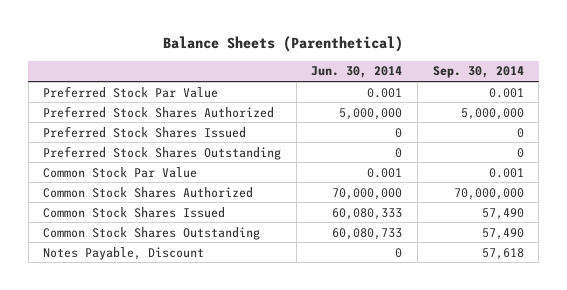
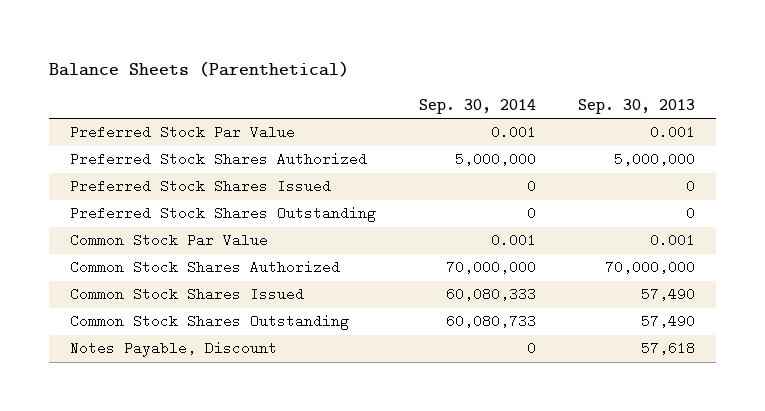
- | Jun. 30, 2014 | Sep. 30, 2014
+ | Sep. 30, 2014 | Sep. 30, 2013
- Common Stock Shares Issued | 60,080,333 | 57,490
- Common Stock Shares Outstanding | 60,080,733 | 57,490
- Notes Payable, Discount | 0 | 57,618
+ Common Stock Shares Issued | 60,080,333 | 57,490
+ Common Stock Shares Outstanding | 60,080,733 | 57,490
+ Notes Payable, Discount | 0 | 57,618

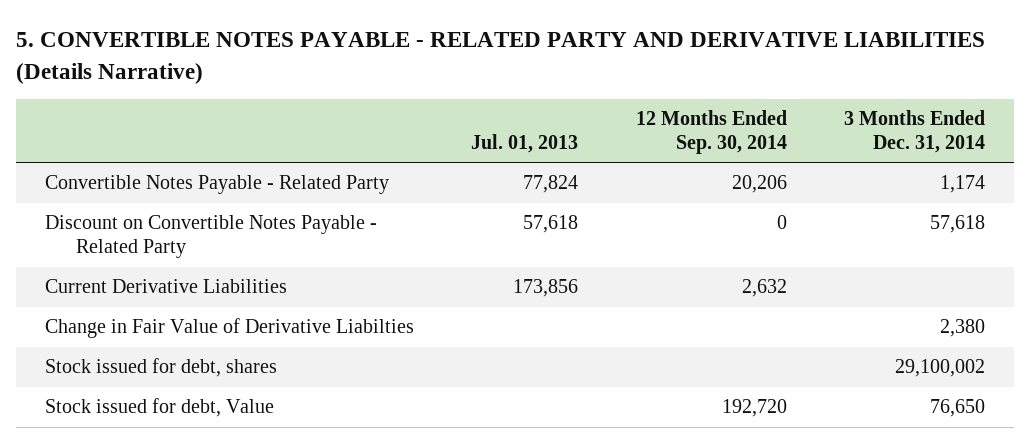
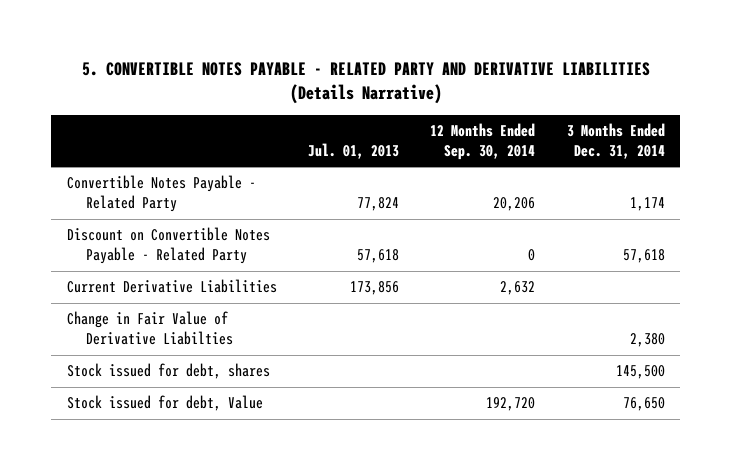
- Stock issued for debt, shares | | | 29,100,002
+ Stock issued for debt, shares | | | 145,500

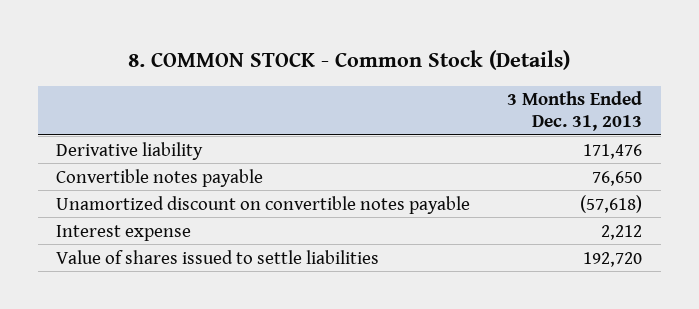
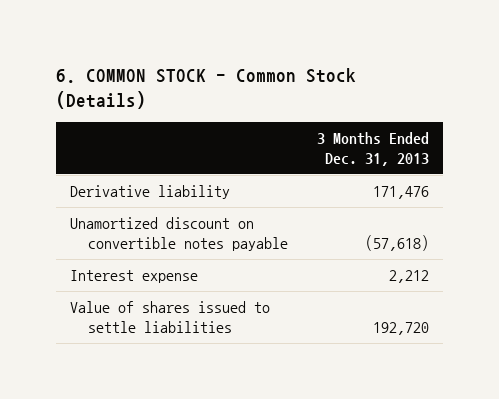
- 8. COMMON STOCK - Common Stock (Details)
+ 6. COMMON STOCK - Common Stock (Details)
- Convertible notes payable | 76,650

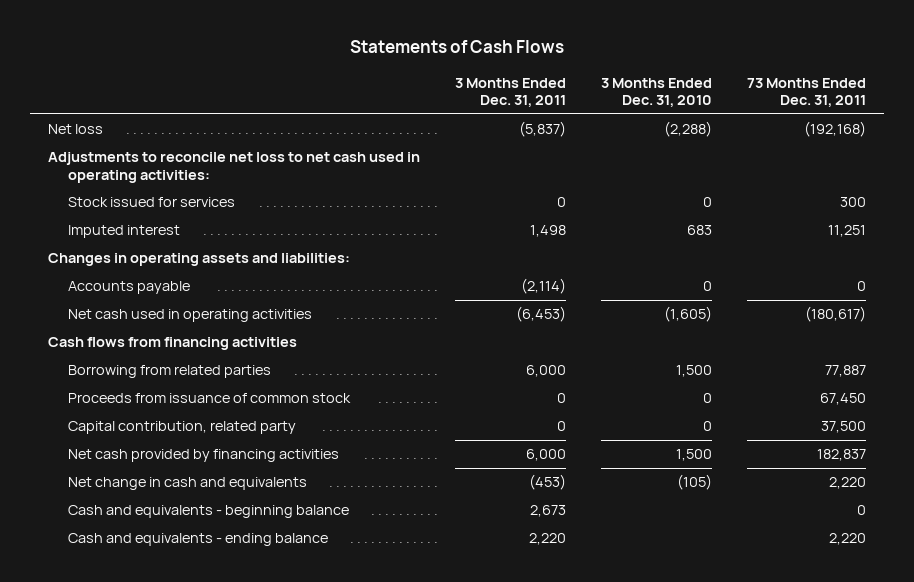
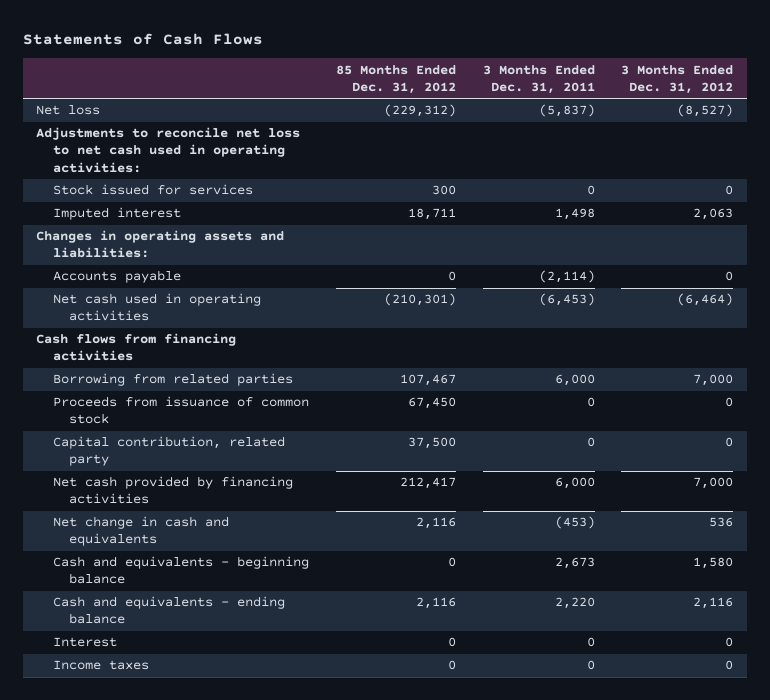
- | 3 Months Ended Dec. 31, 2011 | 3 Months Ended Dec. 31, 2010 | 73 Months Ended Dec. 31, 2011
+ | 85 Months Ended Dec. 31, 2012 | 3 Months Ended Dec. 31, 2011 | 3 Months Ended Dec. 31, 2012
+ Interest | 0 | 0 | 0
+ Income taxes | 0 | 0 | 0

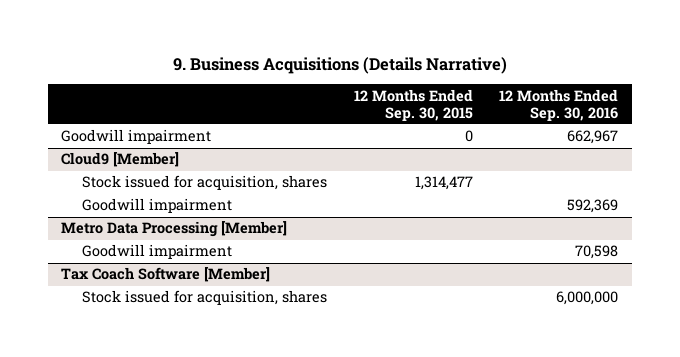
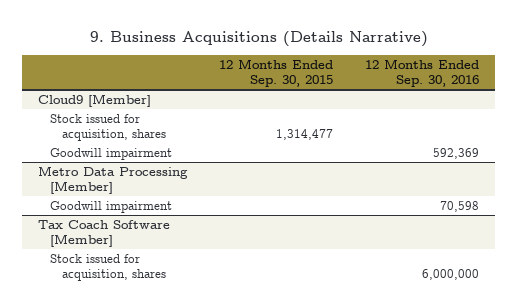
- Goodwill impairment | 0 | 662,967

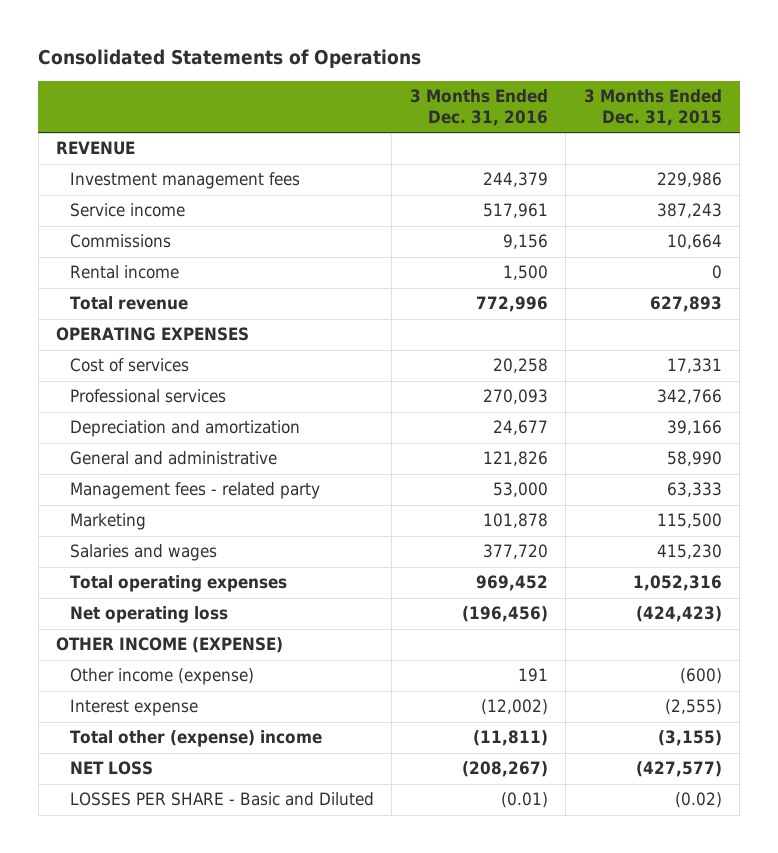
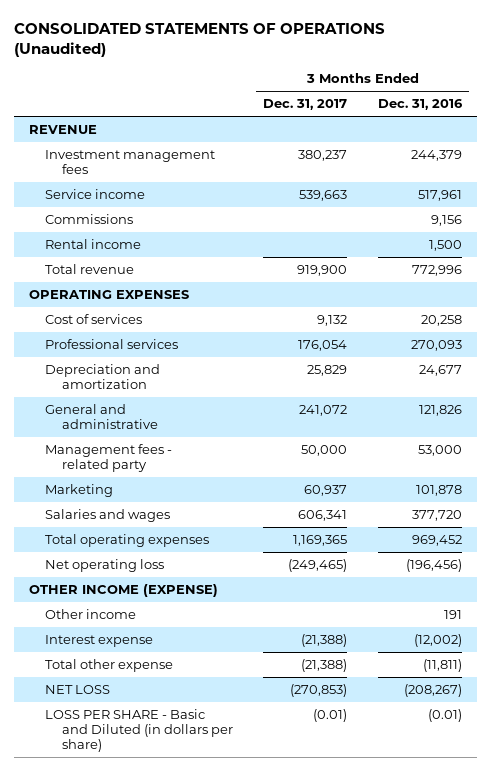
- Consolidated Statements of Operations
+ CONSOLIDATED STATEMENTS OF OPERATIONS (Unaudited)
- | 3 Months Ended Dec. 31, 2016 | 3 Months Ended Dec. 31, 2015
+ | 3 Months Ended Dec. 31, 2017 | 3 Months Ended Dec. 31, 2016
- Other income (expense) | 191 | (600)
+ Other income | | 191
- Total other (expense) income | (11,811) | (3,155)
+ Total other expense | (21,388) | (11,811)
- LOSSES PER SHARE - Basic and Diluted | (0.01) | (0.02)
+ LOSS PER SHARE - Basic and Diluted (in dollars per share) | (0.01) | (0.01)

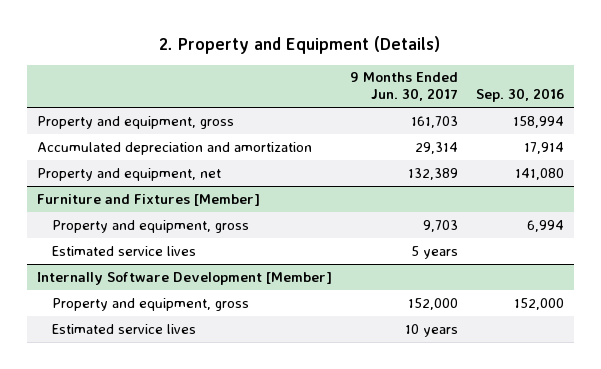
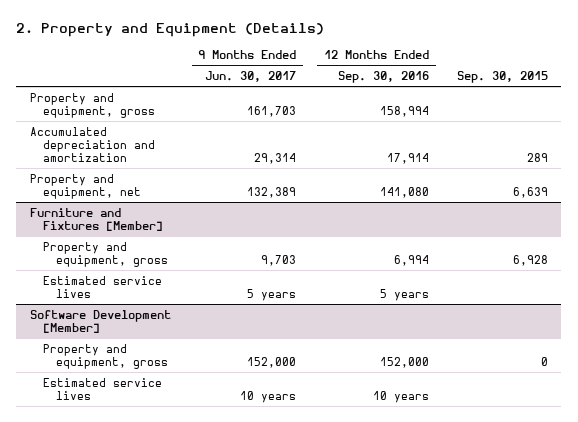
- | 9 Months Ended Jun. 30, 2017 | Sep. 30, 2016
+ | 9 Months Ended Jun. 30, 2017 | 12 Months Ended Sep. 30, 2016 | Sep. 30, 2015
- Internally Software Development [Member]
+ Software Development [Member]

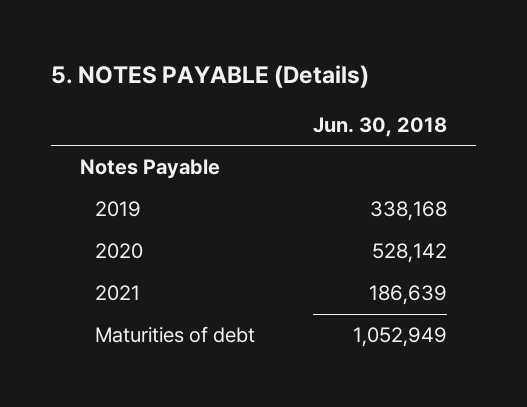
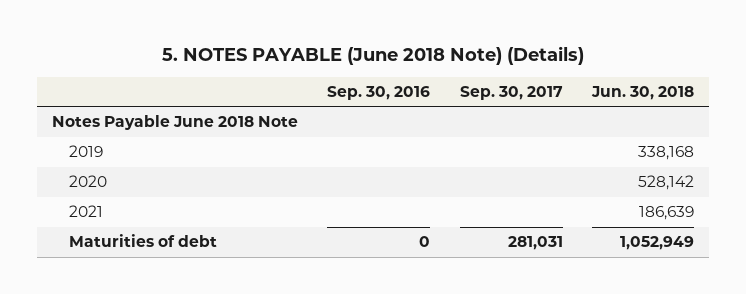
- 5. NOTES PAYABLE (Details)
+ 5. NOTES PAYABLE (June 2018 Note) (Details)
- | Jun. 30, 2018
+ | Sep. 30, 2016 | Sep. 30, 2017 | Jun. 30, 2018
- Notes Payable
+ Notes Payable June 2018 Note

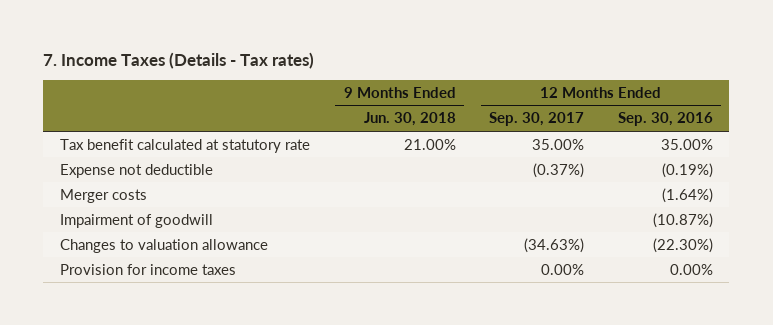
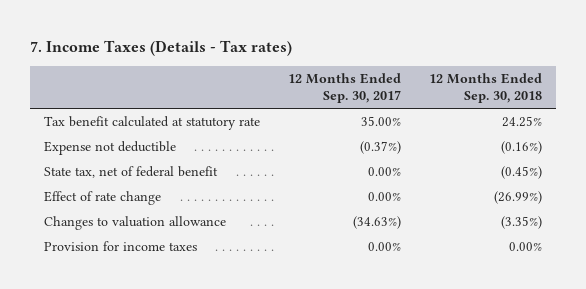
- | 9 Months Ended Jun. 30, 2018 | 12 Months Ended Sep. 30, 2017 | 12 Months Ended Sep. 30, 2016
+ | 12 Months Ended Sep. 30, 2017 | 12 Months Ended Sep. 30, 2018
- Merger costs | | | (1.64%)
- Impairment of goodwill | | | (10.87%)
+ State tax, net of federal benefit | 0.00% | (0.45%)
+ Effect of rate change | 0.00% | (26.99%)

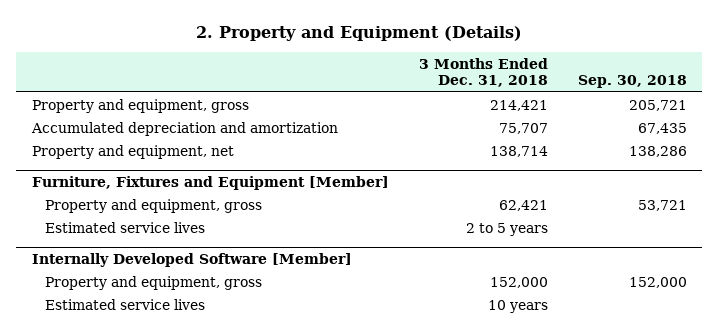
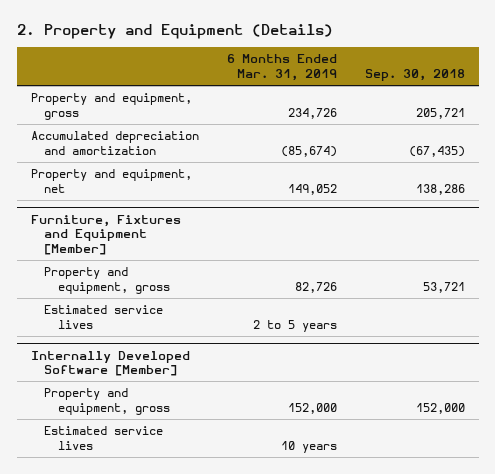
- | 3 Months Ended Dec. 31, 2018 | Sep. 30, 2018
+ | 6 Months Ended Mar. 31, 2019 | Sep. 30, 2018
- Accumulated depreciation and amortization | 75,707 | 67,435
+ Accumulated depreciation and amortization | (85,674) | (67,435)

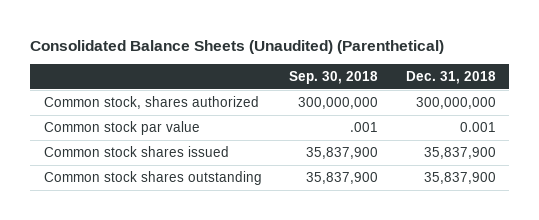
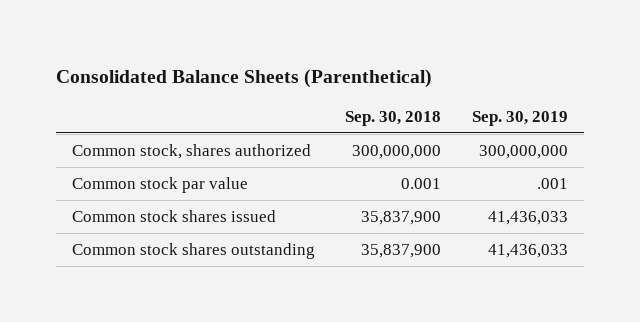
- Consolidated Balance Sheets (Unaudited) (Parenthetical)
+ Consolidated Balance Sheets (Parenthetical)
- | Sep. 30, 2018 | Dec. 31, 2018
+ | Sep. 30, 2018 | Sep. 30, 2019
- Common stock par value | .001 | 0.001
+ Common stock par value | 0.001 | .001

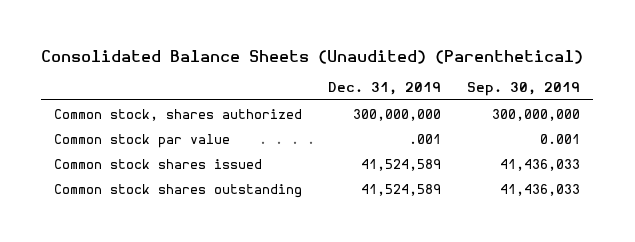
- Consolidated Balance Sheets (Parenthetical)
+ Consolidated Balance Sheets (Unaudited) (Parenthetical)
- | Sep. 30, 2018 | Sep. 30, 2019
+ | Dec. 31, 2019 | Sep. 30, 2019
- Common stock par value | 0.001 | .001
+ Common stock par value | .001 | 0.001

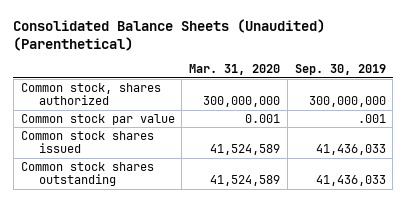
- | Dec. 31, 2019 | Sep. 30, 2019
+ | Mar. 31, 2020 | Sep. 30, 2019
- Common stock par value | .001 | 0.001
+ Common stock par value | 0.001 | .001

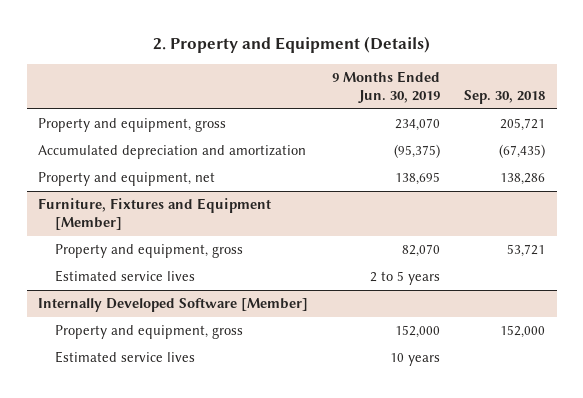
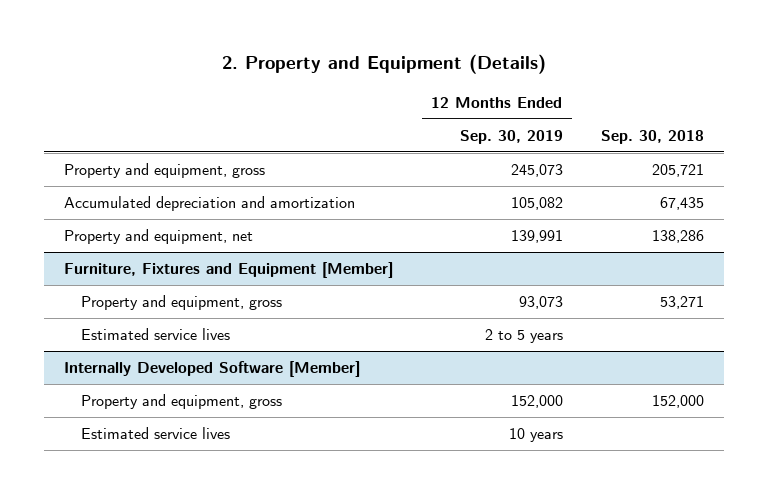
- | 9 Months Ended Jun. 30, 2019 | Sep. 30, 2018
+ | 12 Months Ended Sep. 30, 2019 | Sep. 30, 2018
- Accumulated depreciation and amortization | (95,375) | (67,435)
+ Accumulated depreciation and amortization | 105,082 | 67,435
@ Furniture, Fixtures and Equipment [Member]
- Property and equipment, gross | 82,070 | 53,721
+ Property and equipment, gross | 93,073 | 53,271

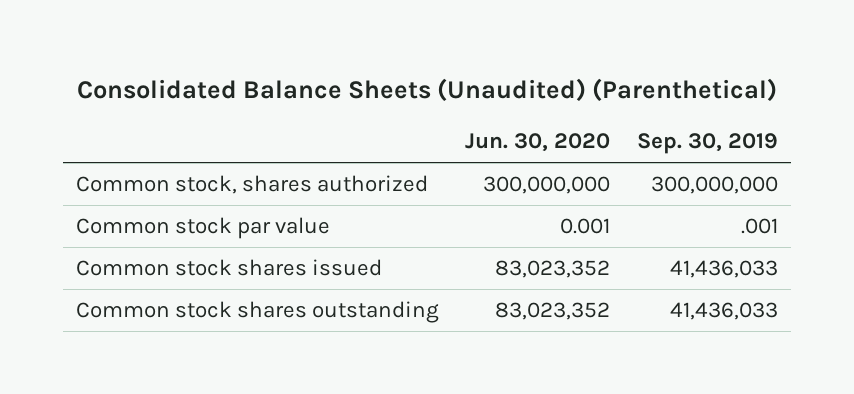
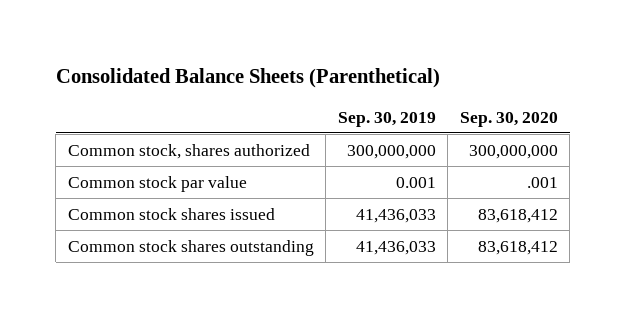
- Consolidated Balance Sheets (Unaudited) (Parenthetical)
+ Consolidated Balance Sheets (Parenthetical)
- | Jun. 30, 2020 | Sep. 30, 2019
+ | Sep. 30, 2019 | Sep. 30, 2020
- Common stock par value | 0.001 | .001
+ Common stock par value | 0.001 | .001

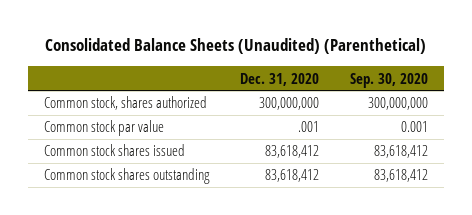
- Consolidated Balance Sheets (Parenthetical)
+ Consolidated Balance Sheets (Unaudited) (Parenthetical)
- | Sep. 30, 2019 | Sep. 30, 2020
+ | Dec. 31, 2020 | Sep. 30, 2020
- Common stock par value | 0.001 | .001
+ Common stock par value | .001 | 0.001

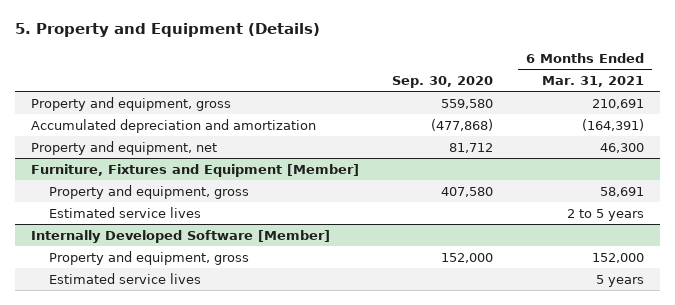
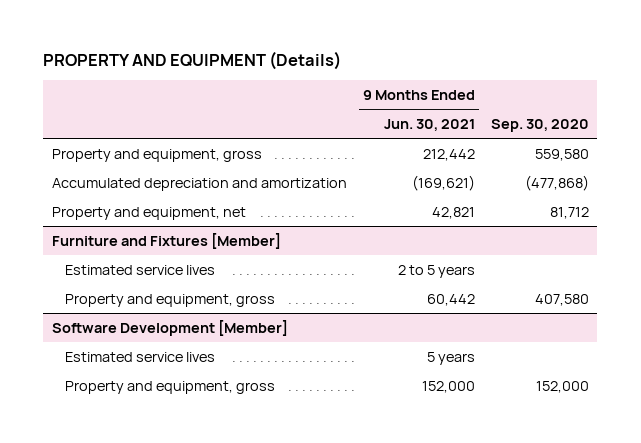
- 5. Property and Equipment (Details)
+ PROPERTY AND EQUIPMENT (Details)
- | Sep. 30, 2020 | 6 Months Ended Mar. 31, 2021
+ | 9 Months Ended Jun. 30, 2021 | Sep. 30, 2020
- Furniture, Fixtures and Equipment [Member]
+ Furniture and Fixtures [Member]
+ Estimated service lives | 2 to 5 years |
+ Software Development [Member]
- Internally Developed Software [Member]
- Estimated service lives | | 5 years

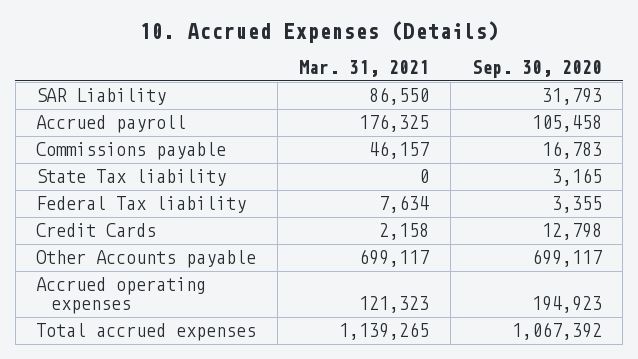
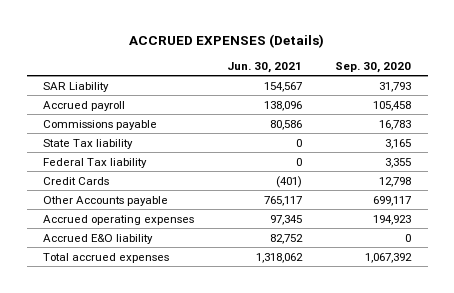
- 10. Accrued Expenses (Details)
+ ACCRUED EXPENSES (Details)
- | Mar. 31, 2021 | Sep. 30, 2020
+ | Jun. 30, 2021 | Sep. 30, 2020
+ Accrued E&O liability | 82,752 | 0

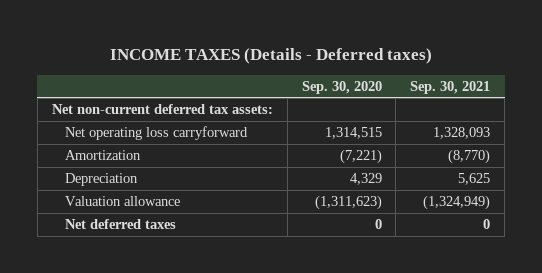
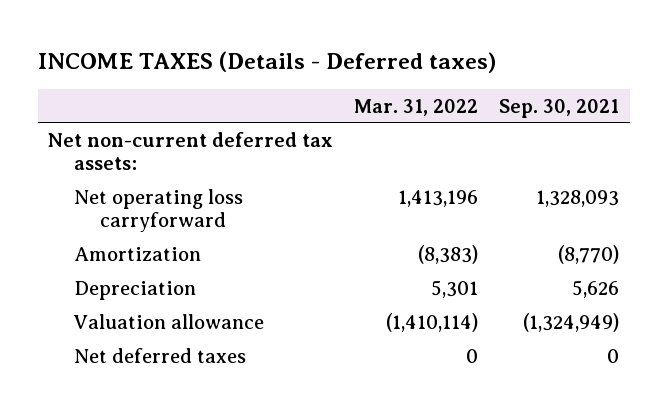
- | Sep. 30, 2020 | Sep. 30, 2021
+ | Mar. 31, 2022 | Sep. 30, 2021
- Depreciation | 4,329 | 5,625
+ Depreciation | 5,301 | 5,626

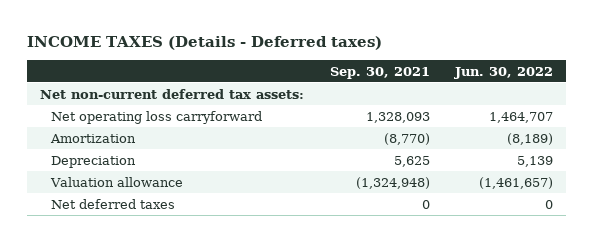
- | Mar. 31, 2022 | Sep. 30, 2021
+ | Sep. 30, 2021 | Jun. 30, 2022
- Depreciation | 5,301 | 5,626
- Valuation allowance | (1,410,114) | (1,324,949)
+ Depreciation | 5,625 | 5,139
+ Valuation allowance | (1,324,948) | (1,461,657)

